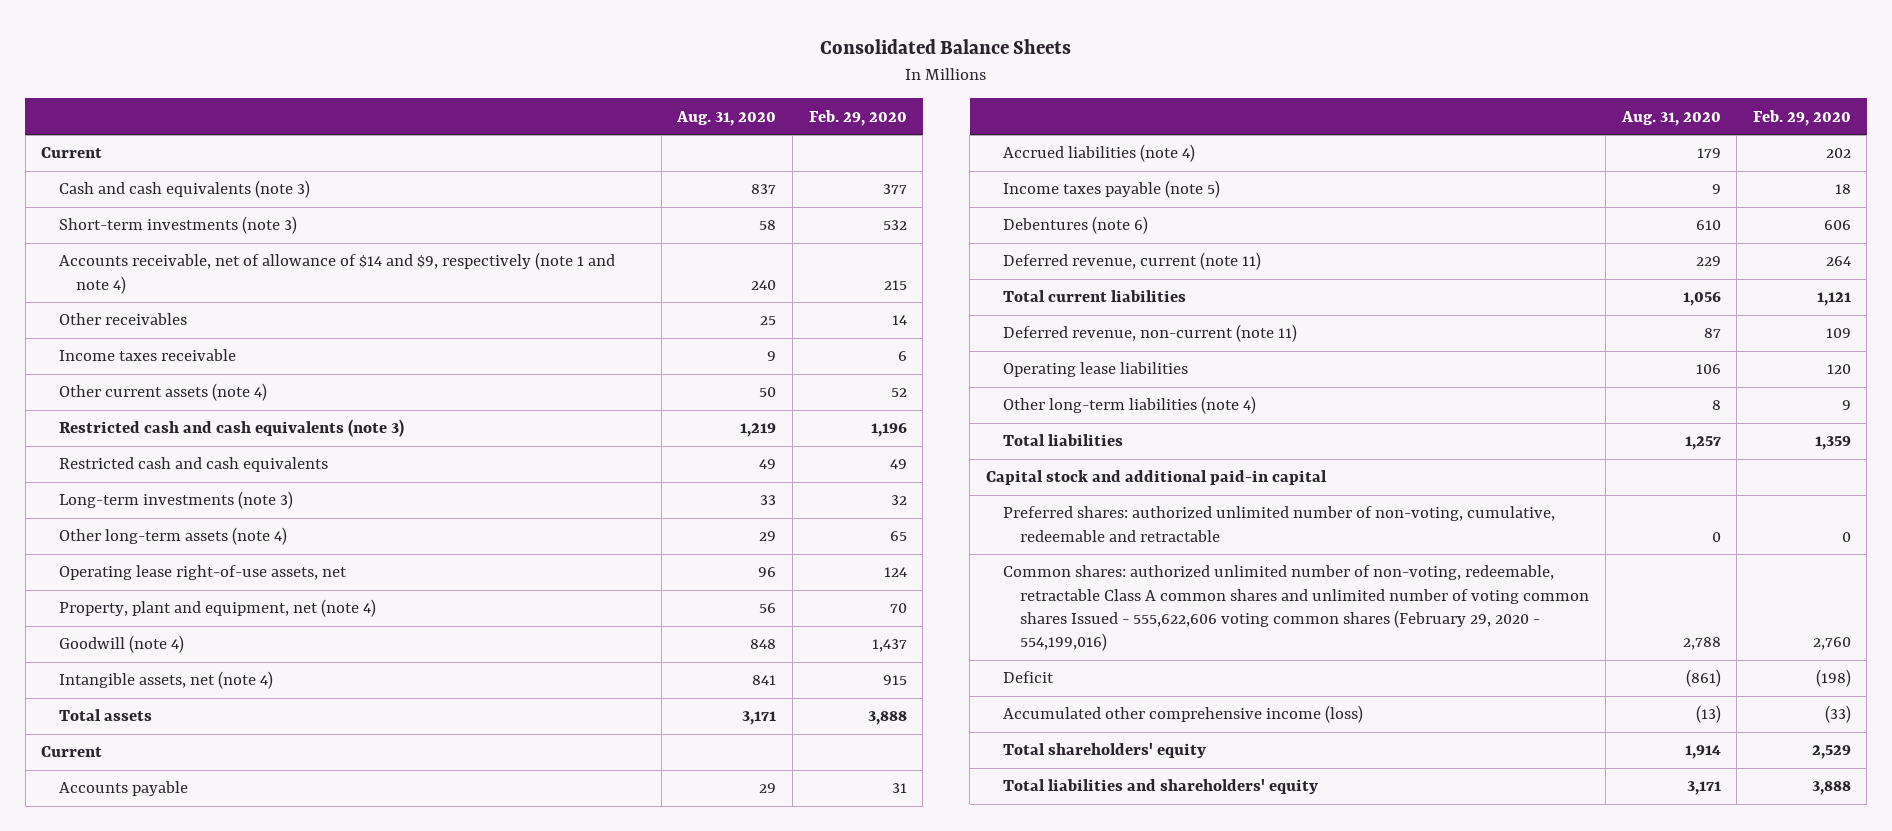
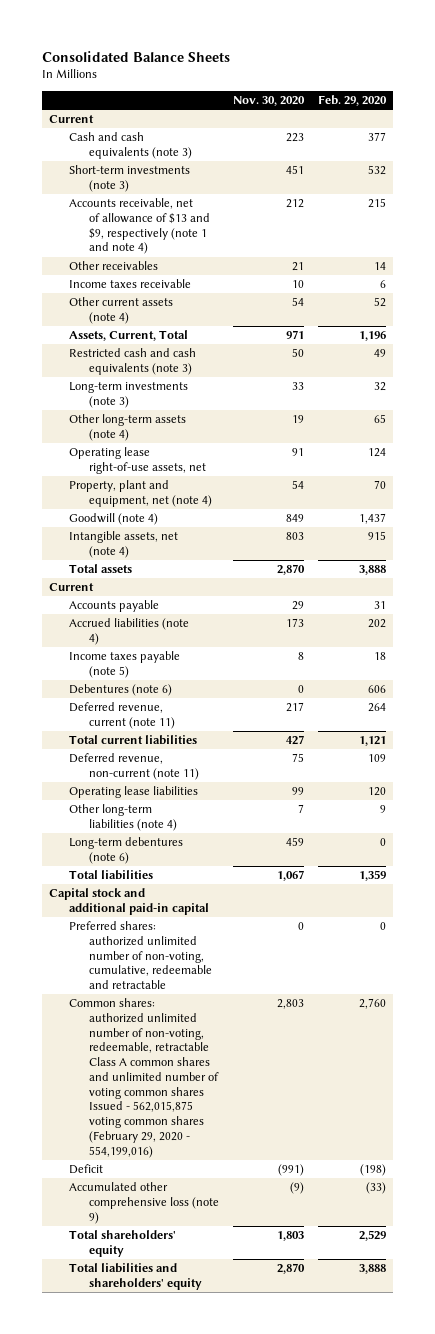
- | Aug. 31, 2020 | Feb. 29, 2020
+ | Nov. 30, 2020 | Feb. 29, 2020
- Accounts receivable, net of allowance of $14 and $9, respectively (note 1 and note 4) | 240 | 215
+ Accounts receivable, net of allowance of $13 and $9, respectively (note 1 and note 4) | 212 | 215
- Restricted cash and cash equivalents (note 3) | 1,219 | 1,196
- Restricted cash and cash equivalents | 49 | 49
+ Assets, Current, Total | 971 | 1,196
+ Restricted cash and cash equivalents (note 3) | 50 | 49
+ Long-term debentures (note 6) | 459 | 0
- Common shares: authorized unlimited number of non-voting, redeemable, retractable Class A common shares and unlimited number of voting common shares Issued - 555,622,606 voting common shares (February 29, 2020 - 554,199,016) | 2,788 | 2,760
+ Common shares: authorized unlimited number of non-voting, redeemable, retractable Class A common shares and unlimited number of voting common shares Issued - 562,015,875 voting common shares (February 29, 2020 - 554,199,016) | 2,803 | 2,760
- Accumulated other comprehensive income (loss) | (13) | (33)
+ Accumulated other comprehensive loss (note 9) | (9) | (33)

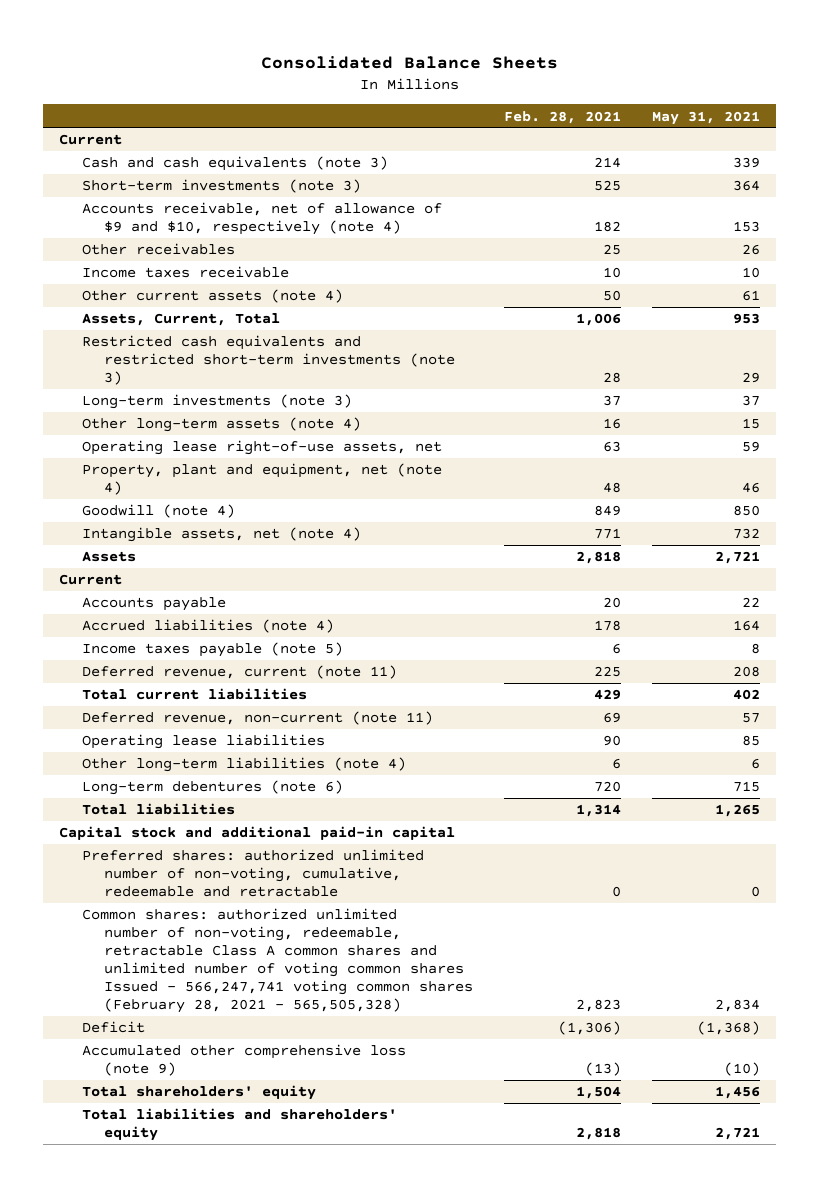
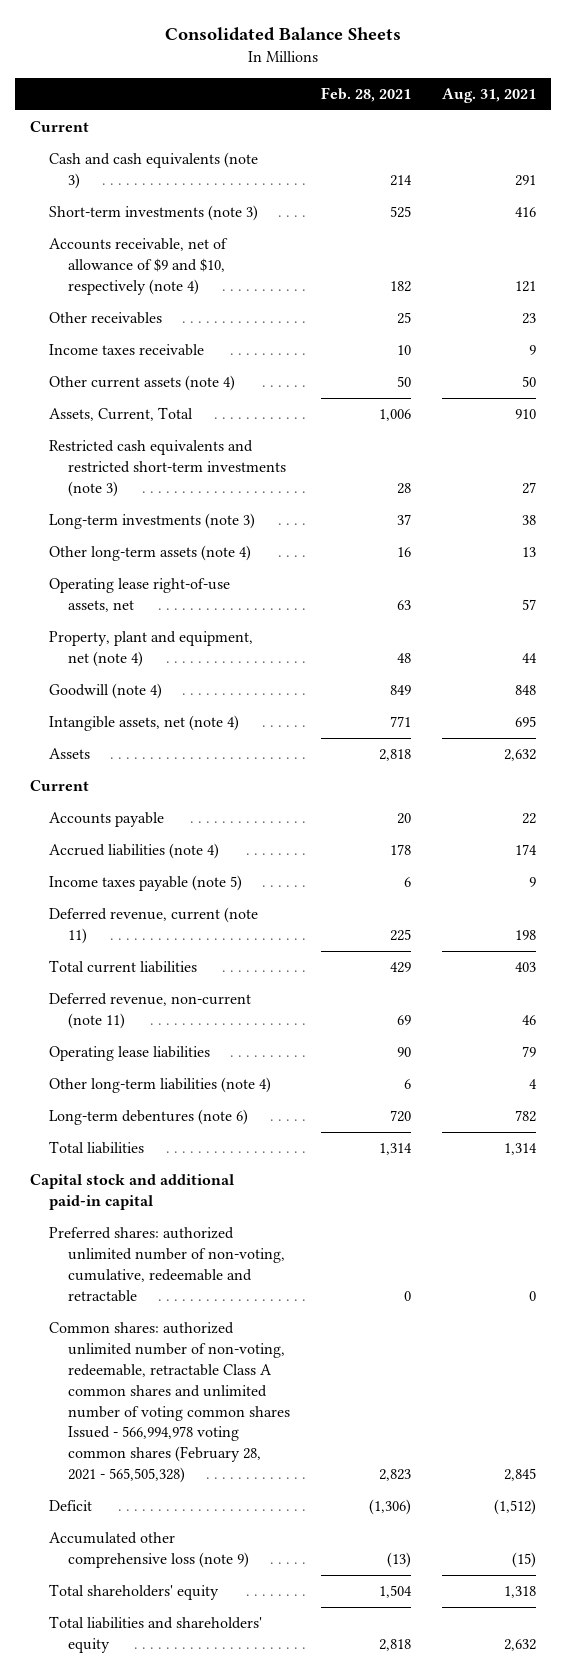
- | Feb. 28, 2021 | May 31, 2021
+ | Feb. 28, 2021 | Aug. 31, 2021
- Common shares: authorized unlimited number of non-voting, redeemable, retractable Class A common shares and unlimited number of voting common shares Issued - 566,247,741 voting common shares (February 28, 2021 - 565,505,328) | 2,823 | 2,834
+ Common shares: authorized unlimited number of non-voting, redeemable, retractable Class A common shares and unlimited number of voting common shares Issued - 566,994,978 voting common shares (February 28, 2021 - 565,505,328) | 2,823 | 2,845

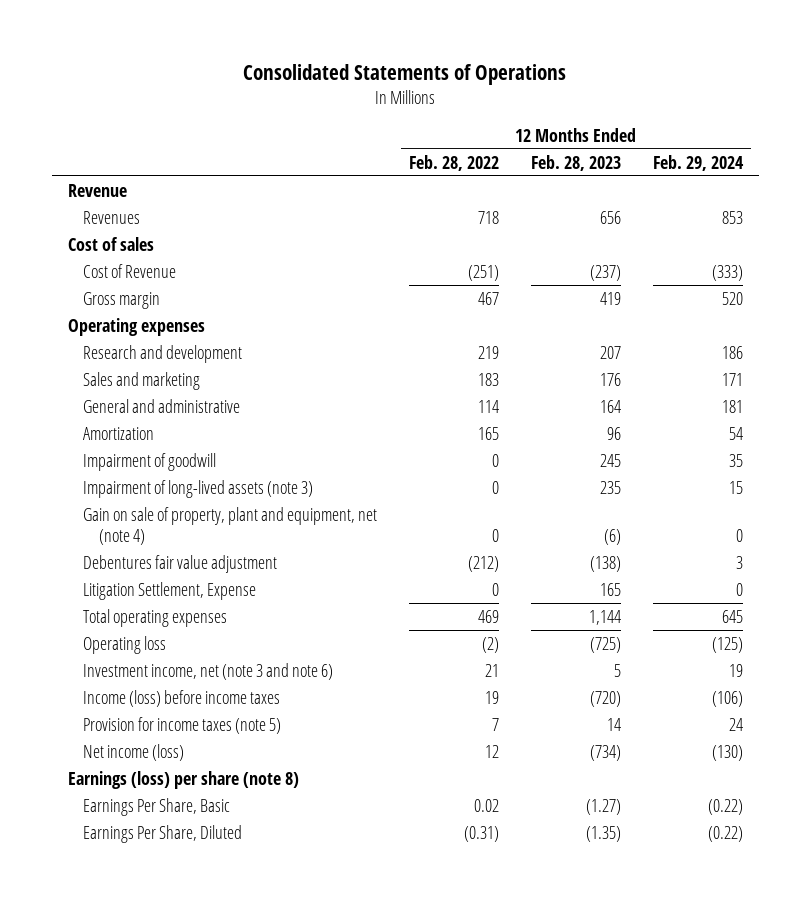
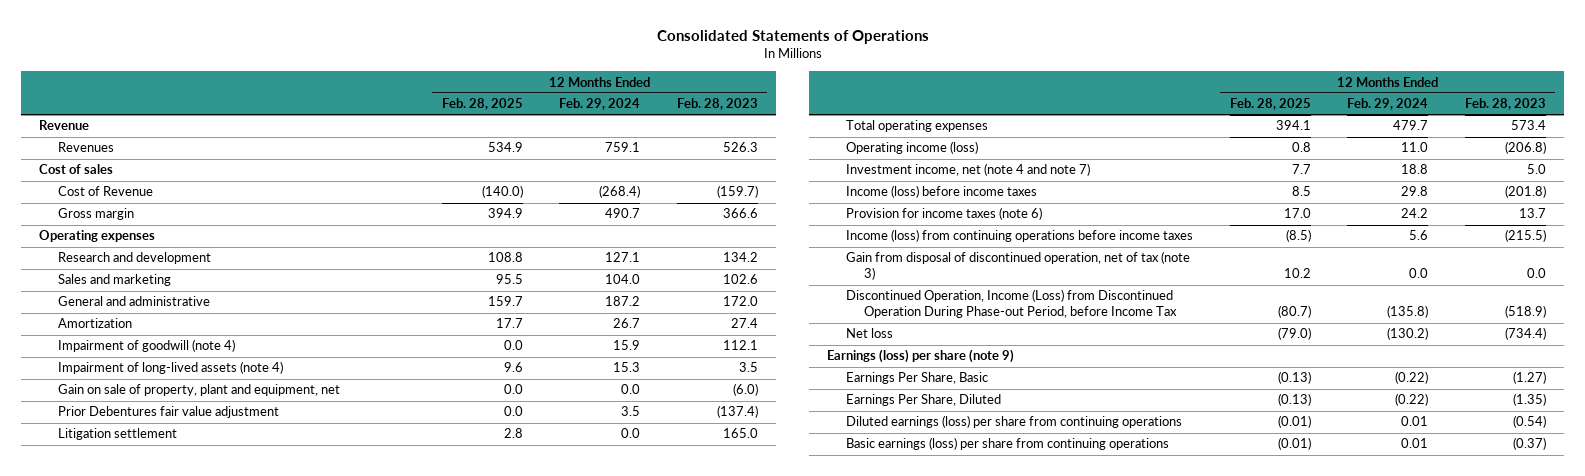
- | 12 Months Ended Feb. 28, 2022 | 12 Months Ended Feb. 28, 2023 | 12 Months Ended Feb. 29, 2024
+ | 12 Months Ended Feb. 28, 2025 | 12 Months Ended Feb. 29, 2024 | 12 Months Ended Feb. 28, 2023
- Revenues | 718 | 656 | 853
+ Revenues | 534.9 | 759.1 | 526.3
- Cost of Revenue | (251) | (237) | (333)
- Gross margin | 467 | 419 | 520
+ Cost of Revenue | (140.0) | (268.4) | (159.7)
+ Gross margin | 394.9 | 490.7 | 366.6
- Research and development | 219 | 207 | 186
- Sales and marketing | 183 | 176 | 171
- General and administrative | 114 | 164 | 181
- Amortization | 165 | 96 | 54
- Impairment of goodwill | 0 | 245 | 35
- Impairment of long-lived assets (note 3) | 0 | 235 | 15
- Gain on sale of property, plant and equipment, net (note 4) | 0 | (6) | 0
- Debentures fair value adjustment | (212) | (138) | 3
- Litigation Settlement, Expense | 0 | 165 | 0
- Total operating expenses | 469 | 1,144 | 645
- Operating loss | (2) | (725) | (125)
- Investment income, net (note 3 and note 6) | 21 | 5 | 19
- Income (loss) before income taxes | 19 | (720) | (106)
- Provision for income taxes (note 5) | 7 | 14 | 24
- Net income (loss) | 12 | (734) | (130)
- Earnings (loss) per share (note 8)
+ Research and development | 108.8 | 127.1 | 134.2
+ Sales and marketing | 95.5 | 104.0 | 102.6
+ General and administrative | 159.7 | 187.2 | 172.0
+ Amortization | 17.7 | 26.7 | 27.4
+ Impairment of goodwill (note 4) | 0.0 | 15.9 | 112.1
+ Impairment of long-lived assets (note 4) | 9.6 | 15.3 | 3.5
+ Gain on sale of property, plant and equipment, net | 0.0 | 0.0 | (6.0)
+ Prior Debentures fair value adjustment | 0.0 | 3.5 | (137.4)
+ Litigation settlement | 2.8 | 0.0 | 165.0
+ Total operating expenses | 394.1 | 479.7 | 573.4
+ Operating income (loss) | 0.8 | 11.0 | (206.8)
+ Investment income, net (note 4 and note 7) | 7.7 | 18.8 | 5.0
+ Income (loss) before income taxes | 8.5 | 29.8 | (201.8)
+ Provision for income taxes (note 6) | 17.0 | 24.2 | 13.7
+ Income (loss) from continuing operations before income taxes | (8.5) | 5.6 | (215.5)
+ Gain from disposal of discontinued operation, net of tax (note 3) | 10.2 | 0.0 | 0.0
+ Discontinued Operation, Income (Loss) from Discontinued Operation During Phase-out Period, before Income Tax | (80.7) | (135.8) | (518.9)
+ Net loss | (79.0) | (130.2) | (734.4)
+ Earnings (loss) per share (note 9)
+ Diluted earnings (loss) per share from continuing operations | (0.01) | 0.01 | (0.54)
+ Basic earnings (loss) per share from continuing operations | (0.01) | 0.01 | (0.37)

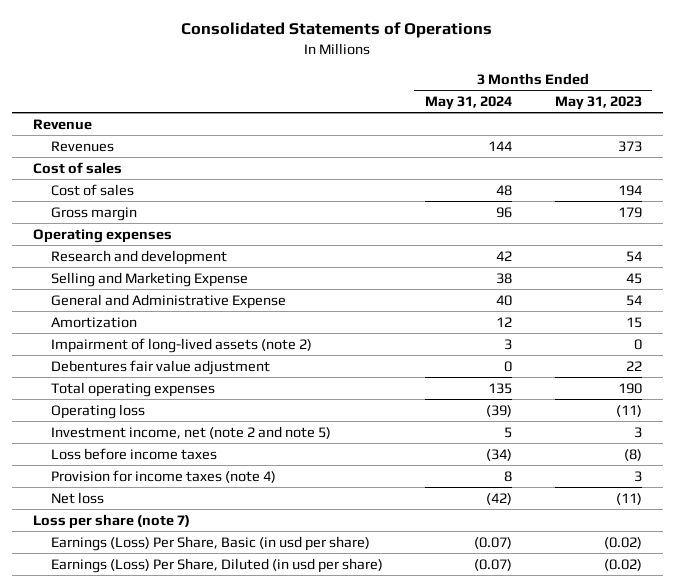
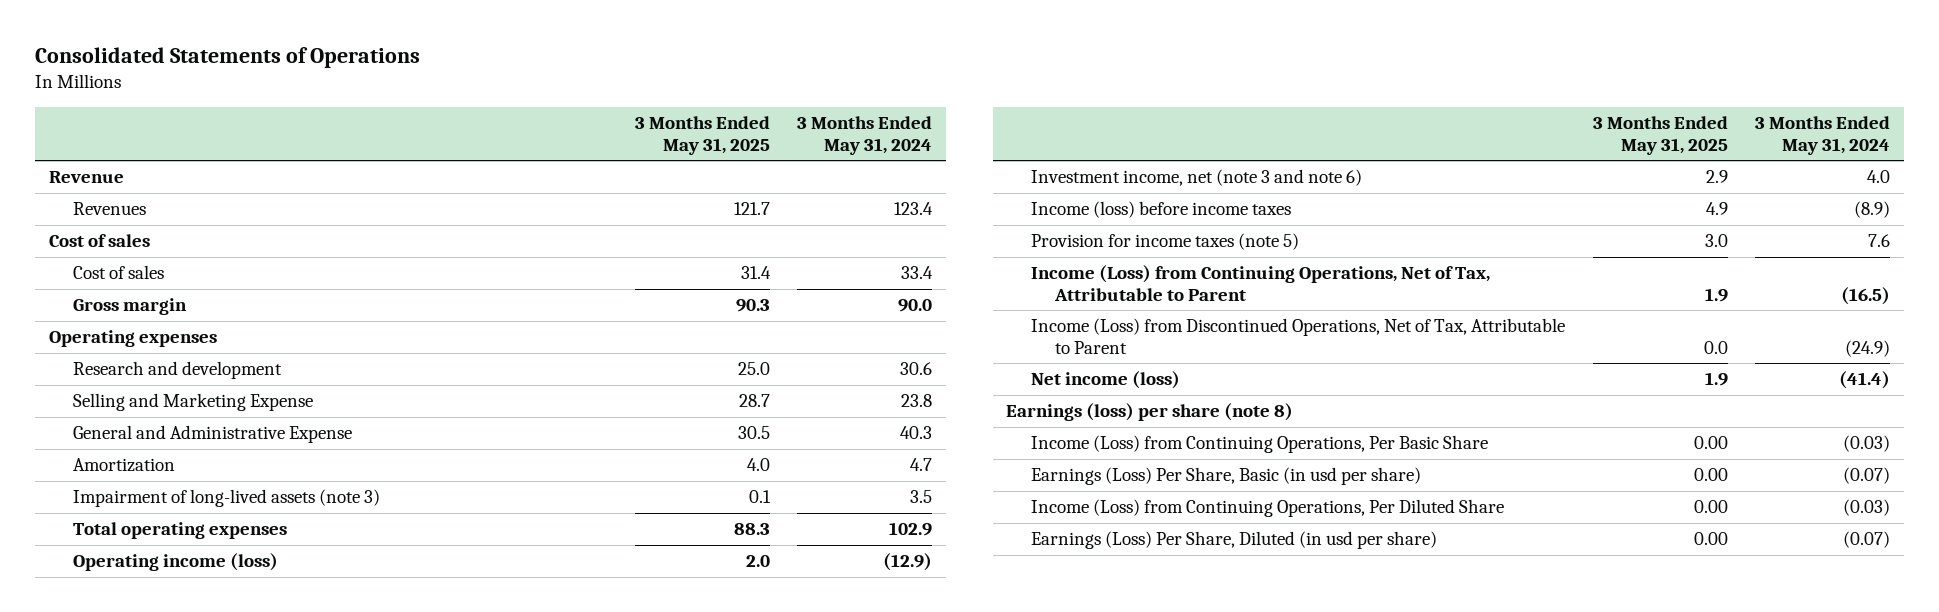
- | 3 Months Ended May 31, 2024 | 3 Months Ended May 31, 2023
+ | 3 Months Ended May 31, 2025 | 3 Months Ended May 31, 2024
- Revenues | 144 | 373
+ Revenues | 121.7 | 123.4
- Cost of sales | 48 | 194
- Gross margin | 96 | 179
+ Cost of sales | 31.4 | 33.4
+ Gross margin | 90.3 | 90.0
- Research and development | 42 | 54
- Selling and Marketing Expense | 38 | 45
- General and Administrative Expense | 40 | 54
- Amortization | 12 | 15
- Impairment of long-lived assets (note 2) | 3 | 0
- Debentures fair value adjustment | 0 | 22
- Total operating expenses | 135 | 190
- Operating loss | (39) | (11)
- Investment income, net (note 2 and note 5) | 5 | 3
- Loss before income taxes | (34) | (8)
- Provision for income taxes (note 4) | 8 | 3
- Net loss | (42) | (11)
- Loss per share (note 7)
+ Research and development | 25.0 | 30.6
+ Selling and Marketing Expense | 28.7 | 23.8
+ General and Administrative Expense | 30.5 | 40.3
+ Amortization | 4.0 | 4.7
+ Impairment of long-lived assets (note 3) | 0.1 | 3.5
+ Total operating expenses | 88.3 | 102.9
+ Operating income (loss) | 2.0 | (12.9)
+ Investment income, net (note 3 and note 6) | 2.9 | 4.0
+ Income (loss) before income taxes | 4.9 | (8.9)
+ Provision for income taxes (note 5) | 3.0 | 7.6
+ Income (Loss) from Continuing Operations, Net of Tax, Attributable to Parent | 1.9 | (16.5)
+ Income (Loss) from Discontinued Operations, Net of Tax, Attributable to Parent | 0.0 | (24.9)
+ Net income (loss) | 1.9 | (41.4)
+ Earnings (loss) per share (note 8)
+ Income (Loss) from Continuing Operations, Per Basic Share | 0.00 | (0.03)
+ Income (Loss) from Continuing Operations, Per Diluted Share | 0.00 | (0.03)

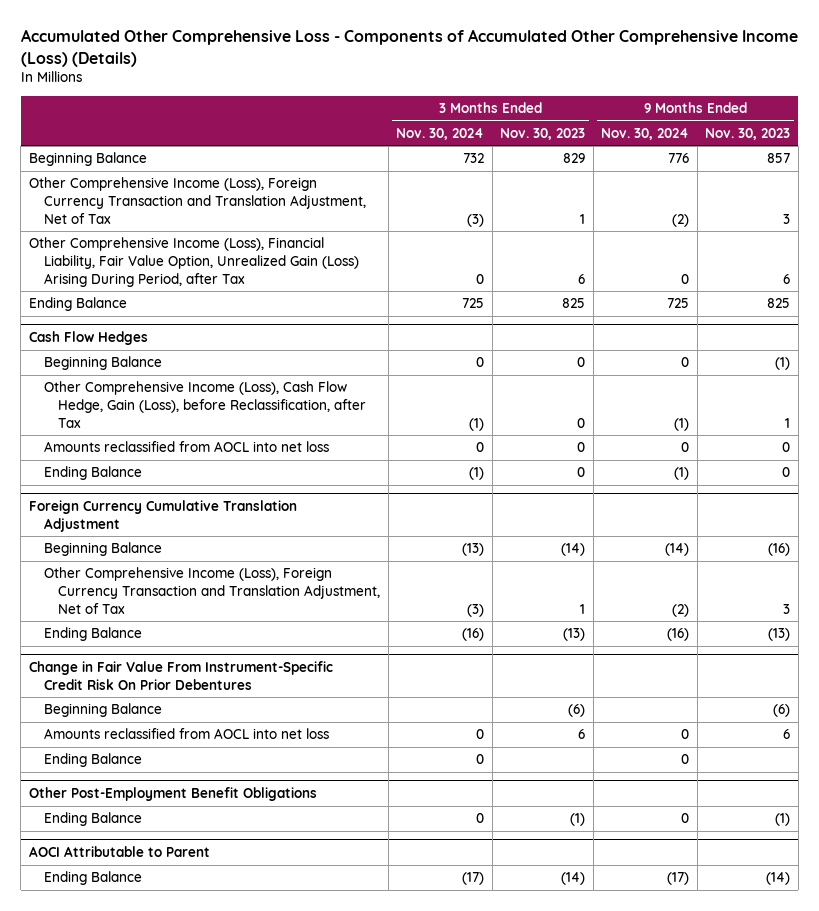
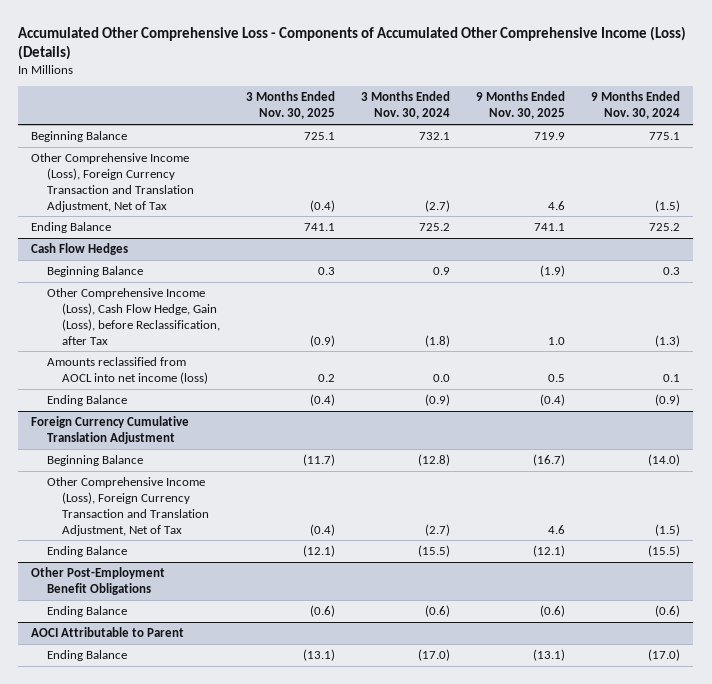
- | 3 Months Ended Nov. 30, 2024 | 3 Months Ended Nov. 30, 2023 | 9 Months Ended Nov. 30, 2024 | 9 Months Ended Nov. 30, 2023
+ | 3 Months Ended Nov. 30, 2025 | 3 Months Ended Nov. 30, 2024 | 9 Months Ended Nov. 30, 2025 | 9 Months Ended Nov. 30, 2024
- Beginning Balance | 732 | 829 | 776 | 857
- Other Comprehensive Income (Loss), Foreign Currency Transaction and Translation Adjustment, Net of Tax | (3) | 1 | (2) | 3
- Other Comprehensive Income (Loss), Financial Liability, Fair Value Option, Unrealized Gain (Loss) Arising During Period, after Tax | 0 | 6 | 0 | 6
- Ending Balance | 725 | 825 | 725 | 825
+ Beginning Balance | 725.1 | 732.1 | 719.9 | 775.1
+ Other Comprehensive Income (Loss), Foreign Currency Transaction and Translation Adjustment, Net of Tax | (0.4) | (2.7) | 4.6 | (1.5)
+ Ending Balance | 741.1 | 725.2 | 741.1 | 725.2
@ Cash Flow Hedges
- Beginning Balance | 0 | 0 | 0 | (1)
- Other Comprehensive Income (Loss), Cash Flow Hedge, Gain (Loss), before Reclassification, after Tax | (1) | 0 | (1) | 1
- Amounts reclassified from AOCL into net loss | 0 | 0 | 0 | 0
- Ending Balance | (1) | 0 | (1) | 0
+ Beginning Balance | 0.3 | 0.9 | (1.9) | 0.3
+ Other Comprehensive Income (Loss), Cash Flow Hedge, Gain (Loss), before Reclassification, after Tax | (0.9) | (1.8) | 1.0 | (1.3)
+ Amounts reclassified from AOCL into net income (loss) | 0.2 | 0.0 | 0.5 | 0.1
+ Ending Balance | (0.4) | (0.9) | (0.4) | (0.9)
@ Foreign Currency Cumulative Translation Adjustment
- Beginning Balance | (13) | (14) | (14) | (16)
- Other Comprehensive Income (Loss), Foreign Currency Transaction and Translation Adjustment, Net of Tax | (3) | 1 | (2) | 3
- Ending Balance | (16) | (13) | (16) | (13)
- Change in Fair Value From Instrument-Specific Credit Risk On Prior Debentures
- Beginning Balance | | (6) | | (6)
- Amounts reclassified from AOCL into net loss | 0 | 6 | 0 | 6
- Ending Balance | 0 | | 0 |
@ Foreign Currency Cumulative Translation Adjustment
+ Beginning Balance | (11.7) | (12.8) | (16.7) | (14.0)
+ Other Comprehensive Income (Loss), Foreign Currency Transaction and Translation Adjustment, Net of Tax | (0.4) | (2.7) | 4.6 | (1.5)
+ Ending Balance | (12.1) | (15.5) | (12.1) | (15.5)
@ Other Post-Employment Benefit Obligations
- Ending Balance | 0 | (1) | 0 | (1)
+ Ending Balance | (0.6) | (0.6) | (0.6) | (0.6)
@ AOCI Attributable to Parent
- Ending Balance | (17) | (14) | (17) | (14)
+ Ending Balance | (13.1) | (17.0) | (13.1) | (17.0)

